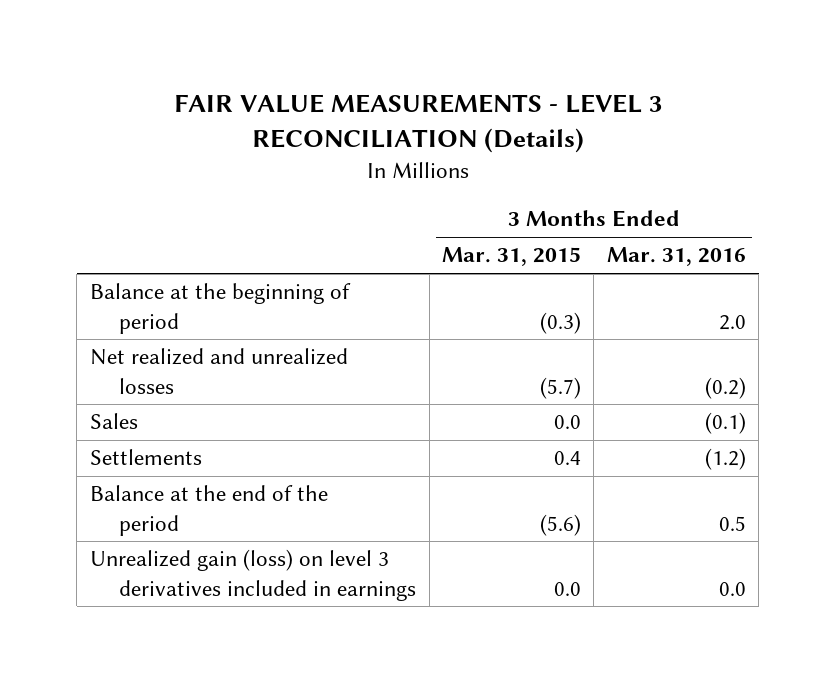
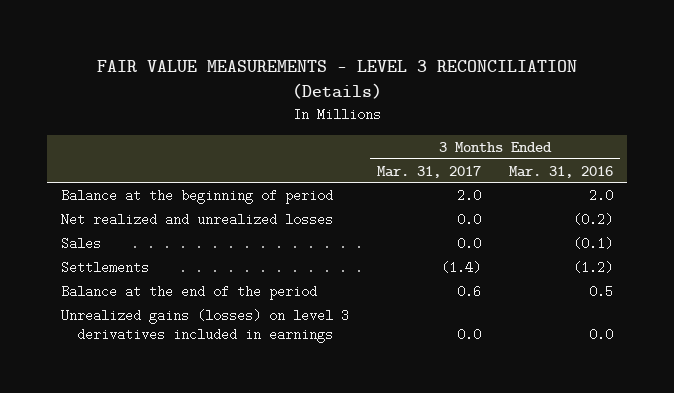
- | 3 Months Ended Mar. 31, 2015 | 3 Months Ended Mar. 31, 2016
+ | 3 Months Ended Mar. 31, 2017 | 3 Months Ended Mar. 31, 2016
- Unrealized gain (loss) on level 3 derivatives included in earnings | 0.0 | 0.0
+ Unrealized gains (losses) on level 3 derivatives included in earnings | 0.0 | 0.0

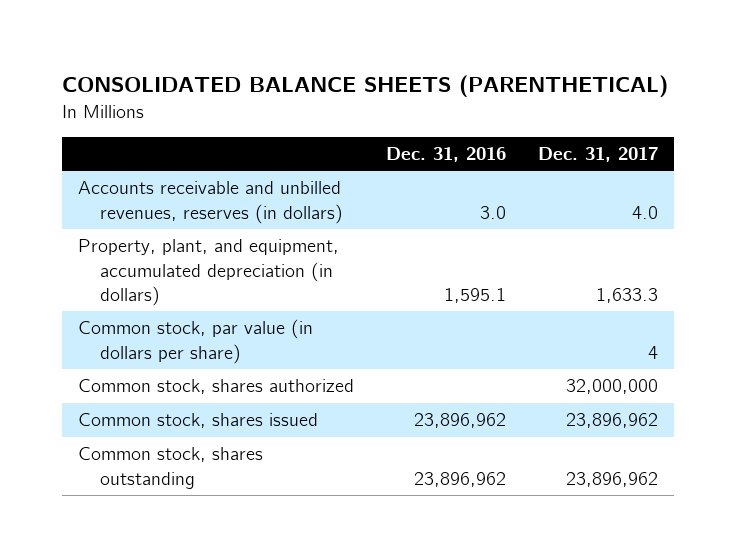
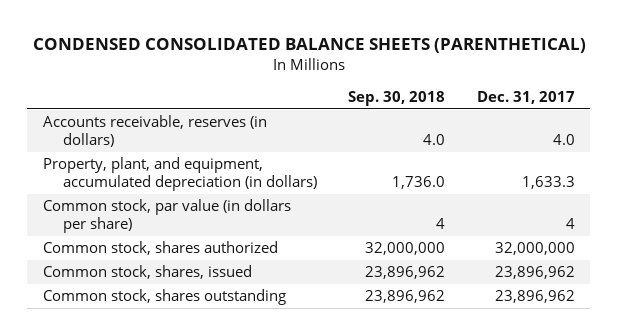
- CONSOLIDATED BALANCE SHEETS (PARENTHETICAL)
+ CONDENSED CONSOLIDATED BALANCE SHEETS (PARENTHETICAL)
- | Dec. 31, 2016 | Dec. 31, 2017
+ | Sep. 30, 2018 | Dec. 31, 2017
- Accounts receivable and unbilled revenues, reserves (in dollars) | 3.0 | 4.0
+ Accounts receivable, reserves (in dollars) | 4.0 | 4.0
- Common stock, shares issued | 23,896,962 | 23,896,962
+ Common stock, shares, issued | 23,896,962 | 23,896,962

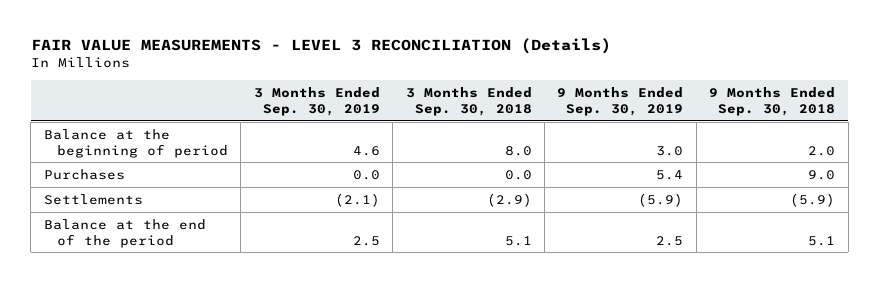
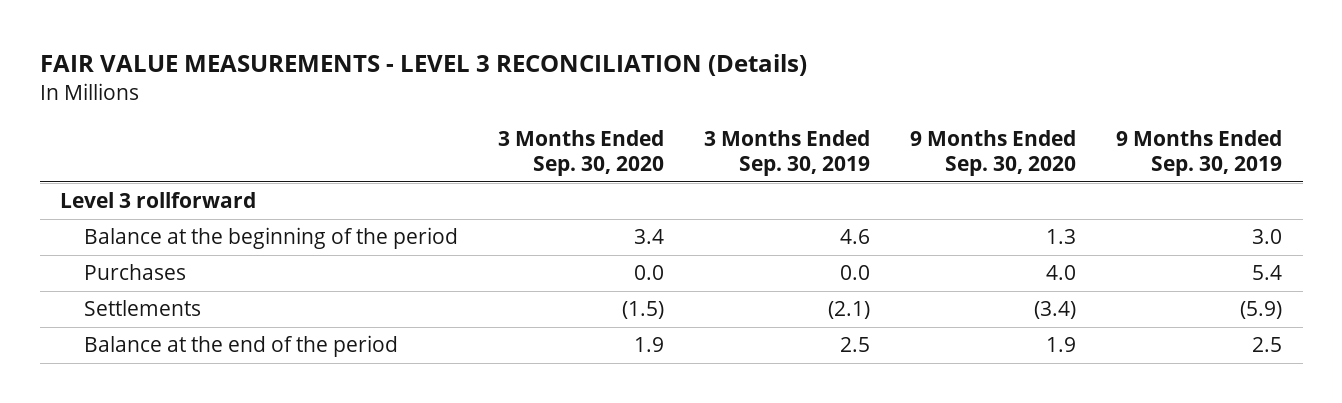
- | 3 Months Ended Sep. 30, 2019 | 3 Months Ended Sep. 30, 2018 | 9 Months Ended Sep. 30, 2019 | 9 Months Ended Sep. 30, 2018
+ | 3 Months Ended Sep. 30, 2020 | 3 Months Ended Sep. 30, 2019 | 9 Months Ended Sep. 30, 2020 | 9 Months Ended Sep. 30, 2019
- Balance at the beginning of period | 4.6 | 8.0 | 3.0 | 2.0
+ Level 3 rollforward
+ Balance at the beginning of the period | 3.4 | 4.6 | 1.3 | 3.0

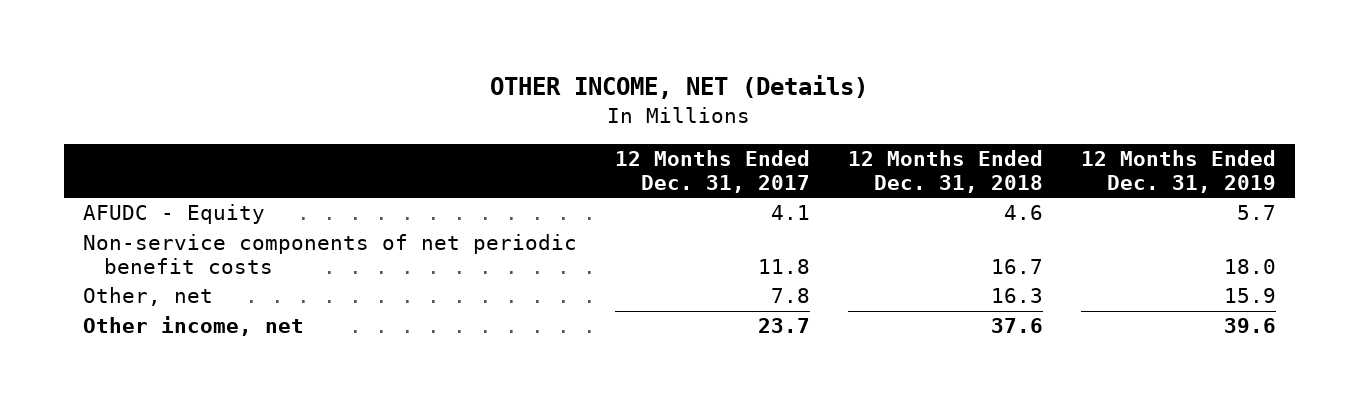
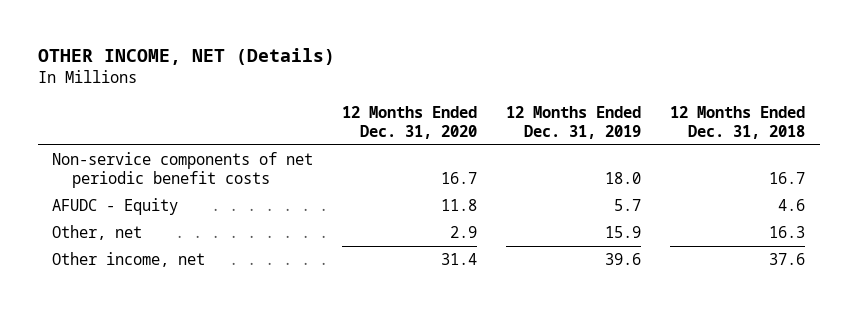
- | 12 Months Ended Dec. 31, 2017 | 12 Months Ended Dec. 31, 2018 | 12 Months Ended Dec. 31, 2019
+ | 12 Months Ended Dec. 31, 2020 | 12 Months Ended Dec. 31, 2019 | 12 Months Ended Dec. 31, 2018
moved down: AFUDC - Equity | 11.8 | 5.7 | 4.6

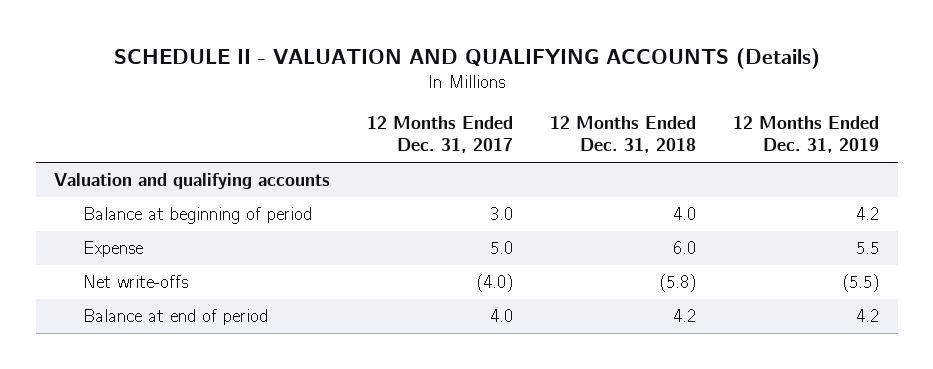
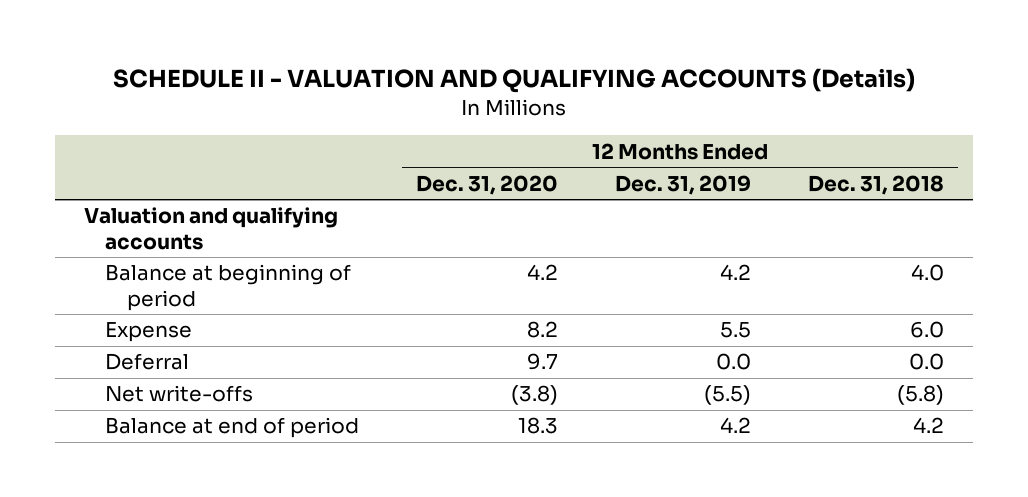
- | 12 Months Ended Dec. 31, 2017 | 12 Months Ended Dec. 31, 2018 | 12 Months Ended Dec. 31, 2019
+ | 12 Months Ended Dec. 31, 2020 | 12 Months Ended Dec. 31, 2019 | 12 Months Ended Dec. 31, 2018
+ Deferral | 9.7 | 0.0 | 0.0

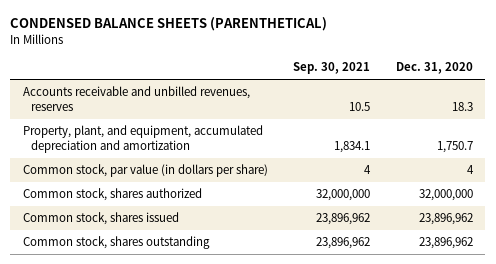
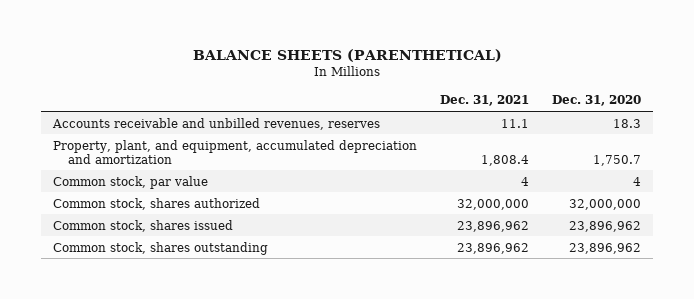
- CONDENSED BALANCE SHEETS (PARENTHETICAL)
+ BALANCE SHEETS (PARENTHETICAL)
- | Sep. 30, 2021 | Dec. 31, 2020
+ | Dec. 31, 2021 | Dec. 31, 2020
- Common stock, par value (in dollars per share) | 4 | 4
+ Common stock, par value | 4 | 4

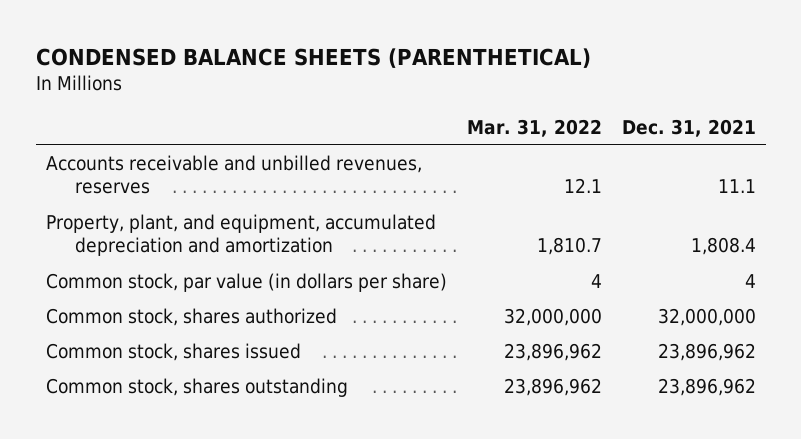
- BALANCE SHEETS (PARENTHETICAL)
+ CONDENSED BALANCE SHEETS (PARENTHETICAL)
- | Dec. 31, 2021 | Dec. 31, 2020
+ | Mar. 31, 2022 | Dec. 31, 2021
- Common stock, par value | 4 | 4
+ Common stock, par value (in dollars per share) | 4 | 4

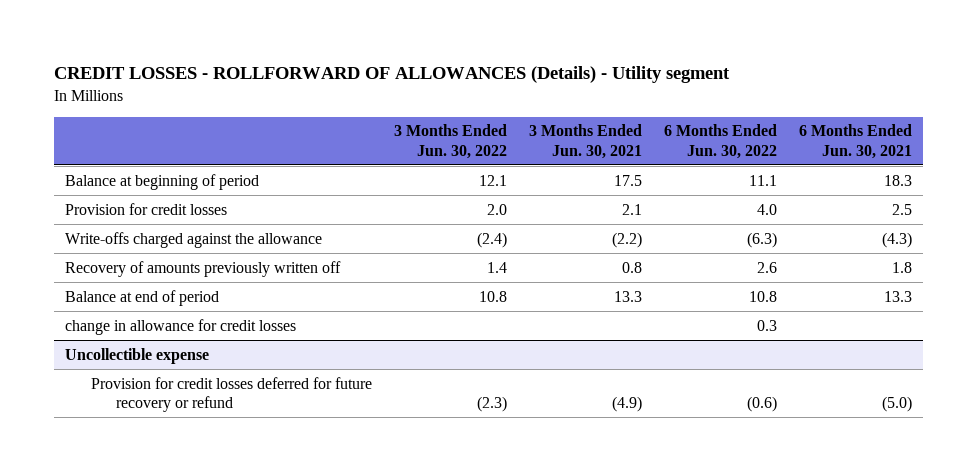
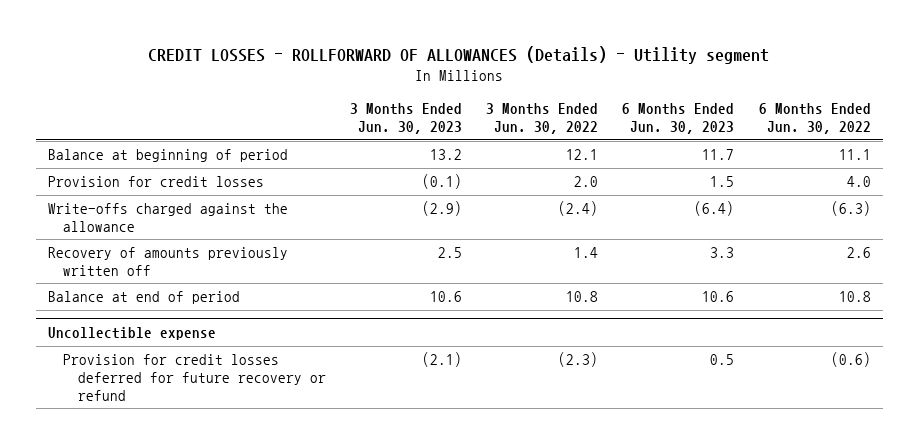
- | 3 Months Ended Jun. 30, 2022 | 3 Months Ended Jun. 30, 2021 | 6 Months Ended Jun. 30, 2022 | 6 Months Ended Jun. 30, 2021
+ | 3 Months Ended Jun. 30, 2023 | 3 Months Ended Jun. 30, 2022 | 6 Months Ended Jun. 30, 2023 | 6 Months Ended Jun. 30, 2022
- change in allowance for credit losses | | | 0.3 |

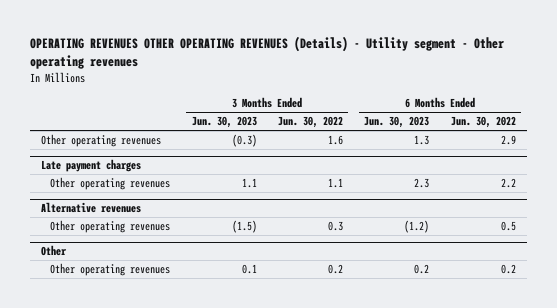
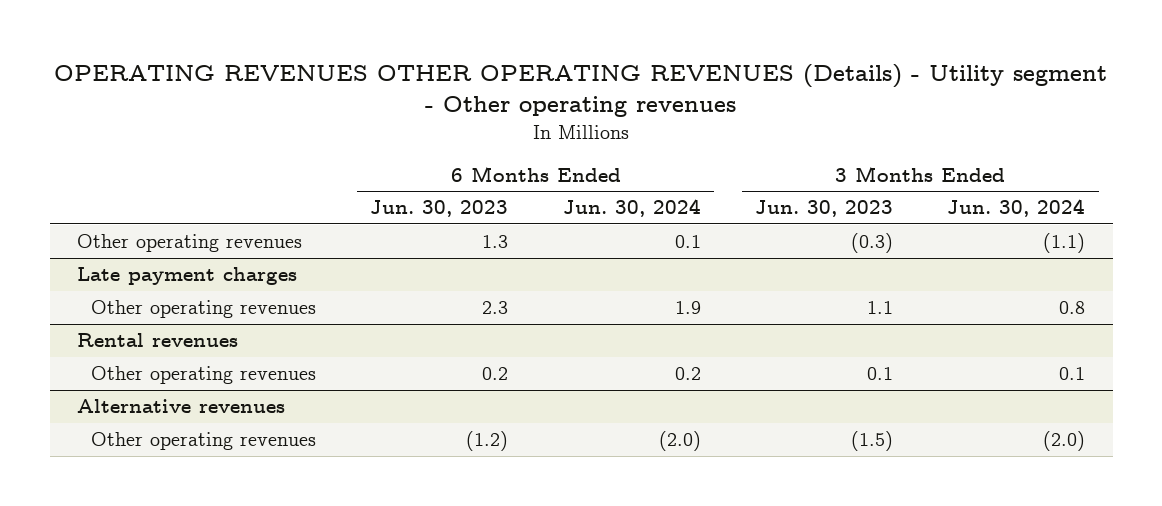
- | 3 Months Ended Jun. 30, 2023 | 3 Months Ended Jun. 30, 2022 | 6 Months Ended Jun. 30, 2023 | 6 Months Ended Jun. 30, 2022
+ | 6 Months Ended Jun. 30, 2023 | 6 Months Ended Jun. 30, 2024 | 3 Months Ended Jun. 30, 2023 | 3 Months Ended Jun. 30, 2024
+ Rental revenues
+ Other operating revenues | 0.2 | 0.2 | 0.1 | 0.1
- Other
- Other operating revenues | 0.1 | 0.2 | 0.2 | 0.2

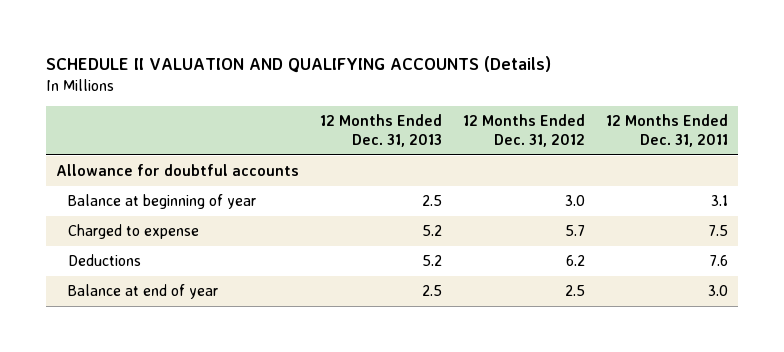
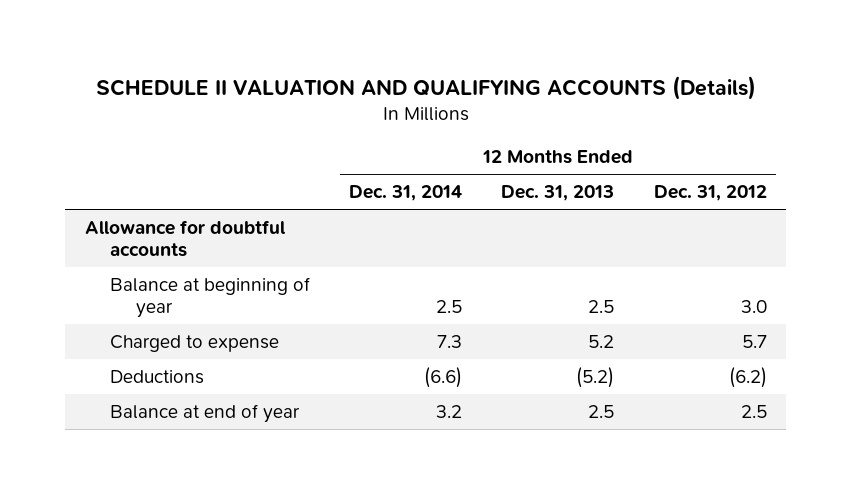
- | 12 Months Ended Dec. 31, 2013 | 12 Months Ended Dec. 31, 2012 | 12 Months Ended Dec. 31, 2011
+ | 12 Months Ended Dec. 31, 2014 | 12 Months Ended Dec. 31, 2013 | 12 Months Ended Dec. 31, 2012
- Deductions | 5.2 | 6.2 | 7.6
+ Deductions | (6.6) | (5.2) | (6.2)

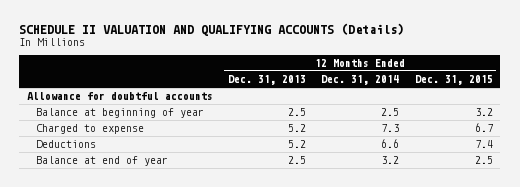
- | 12 Months Ended Dec. 31, 2014 | 12 Months Ended Dec. 31, 2013 | 12 Months Ended Dec. 31, 2012
+ | 12 Months Ended Dec. 31, 2013 | 12 Months Ended Dec. 31, 2014 | 12 Months Ended Dec. 31, 2015
- Deductions | (6.6) | (5.2) | (6.2)
+ Deductions | 5.2 | 6.6 | 7.4

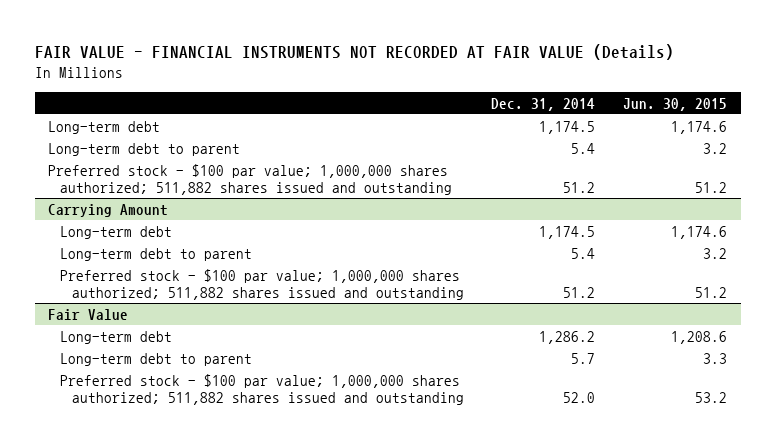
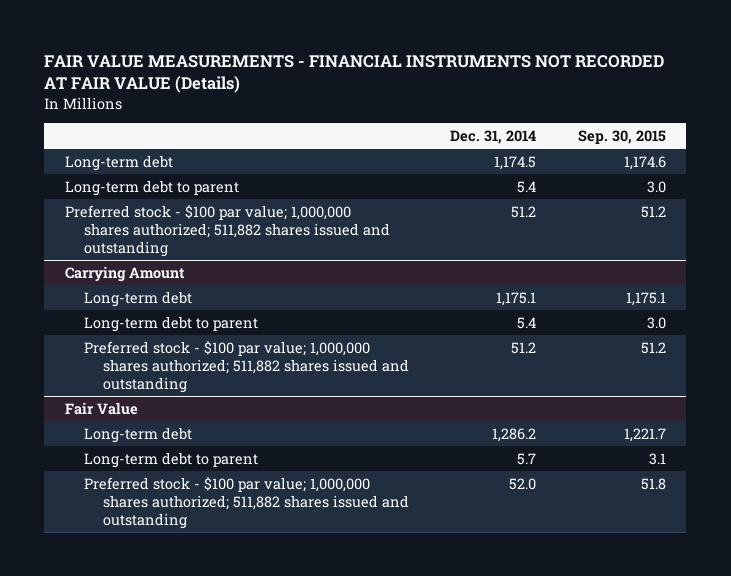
- FAIR VALUE - FINANCIAL INSTRUMENTS NOT RECORDED AT FAIR VALUE (Details)
+ FAIR VALUE MEASUREMENTS - FINANCIAL INSTRUMENTS NOT RECORDED AT FAIR VALUE (Details)
- | Dec. 31, 2014 | Jun. 30, 2015
+ | Dec. 31, 2014 | Sep. 30, 2015
@ Carrying Amount
- Long-term debt | 1,174.5 | 1,174.6
+ Long-term debt | 1,175.1 | 1,175.1

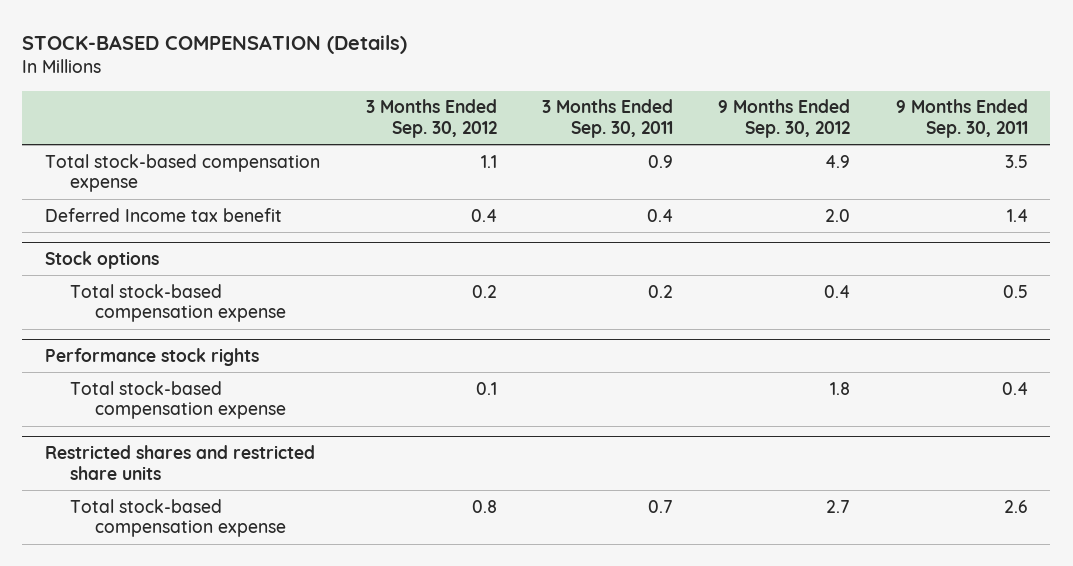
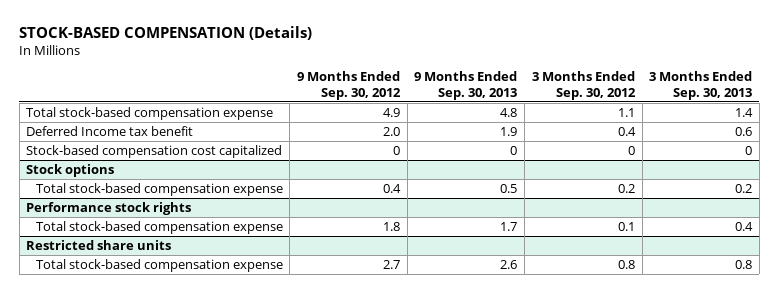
- | 3 Months Ended Sep. 30, 2012 | 3 Months Ended Sep. 30, 2011 | 9 Months Ended Sep. 30, 2012 | 9 Months Ended Sep. 30, 2011
+ | 9 Months Ended Sep. 30, 2012 | 9 Months Ended Sep. 30, 2013 | 3 Months Ended Sep. 30, 2012 | 3 Months Ended Sep. 30, 2013
+ Stock-based compensation cost capitalized | 0 | 0 | 0 | 0
- Restricted shares and restricted share units
+ Restricted share units

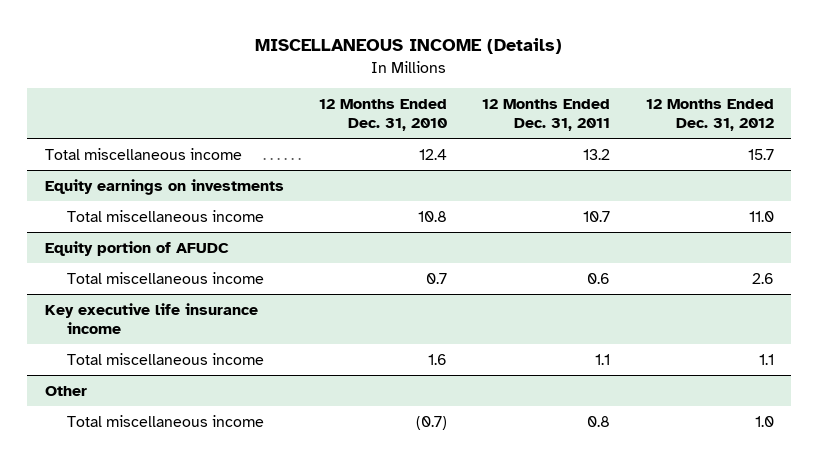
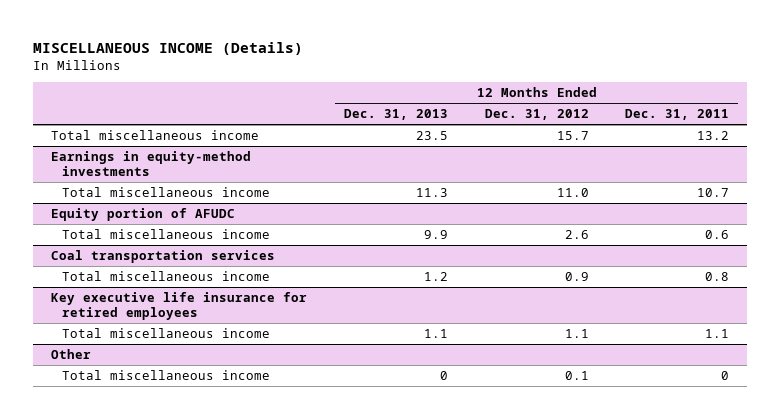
- | 12 Months Ended Dec. 31, 2010 | 12 Months Ended Dec. 31, 2011 | 12 Months Ended Dec. 31, 2012
+ | 12 Months Ended Dec. 31, 2013 | 12 Months Ended Dec. 31, 2012 | 12 Months Ended Dec. 31, 2011
- Equity earnings on investments
+ Earnings in equity-method investments
- Key executive life insurance income
+ Coal transportation services
+ Total miscellaneous income | 1.2 | 0.9 | 0.8
+ Key executive life insurance for retired employees
@ Other
- Total miscellaneous income | (0.7) | 0.8 | 1.0
+ Total miscellaneous income | 0 | 0.1 | 0

